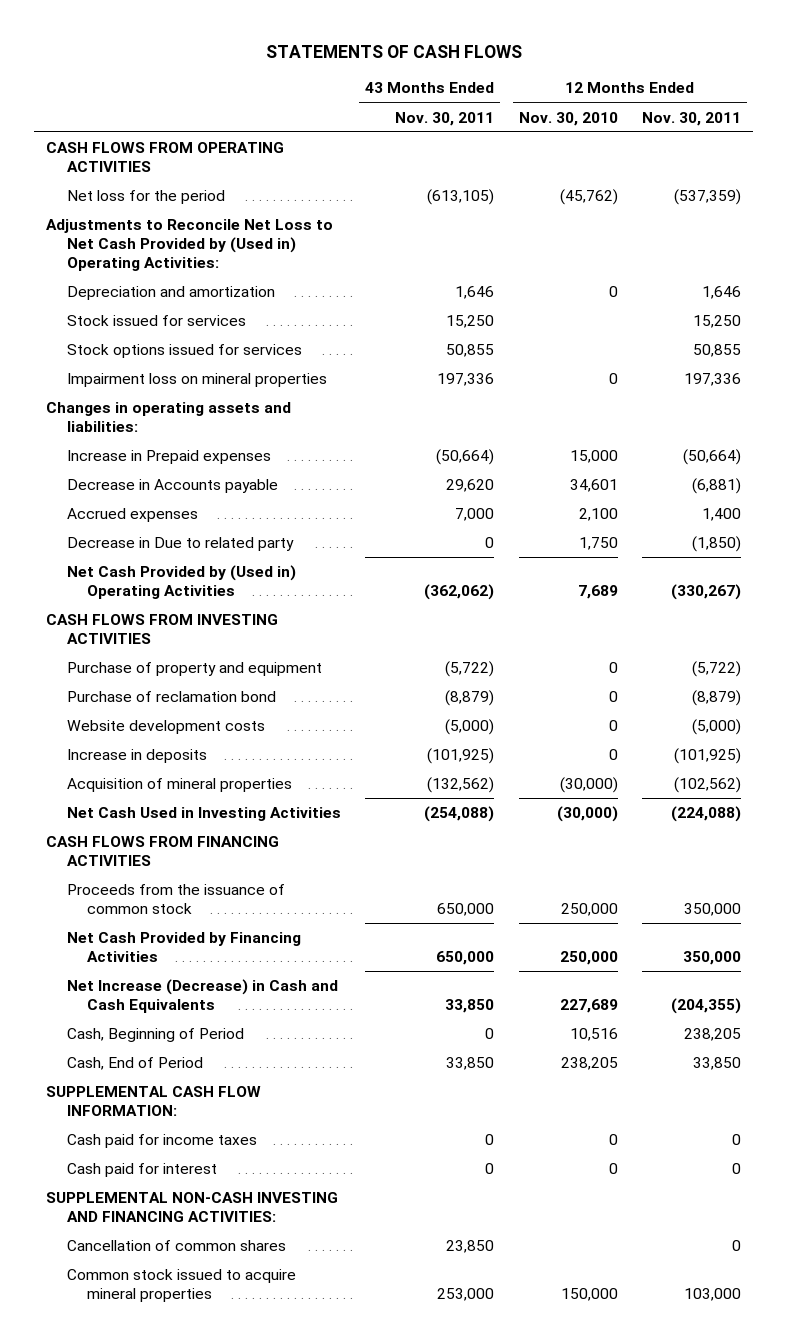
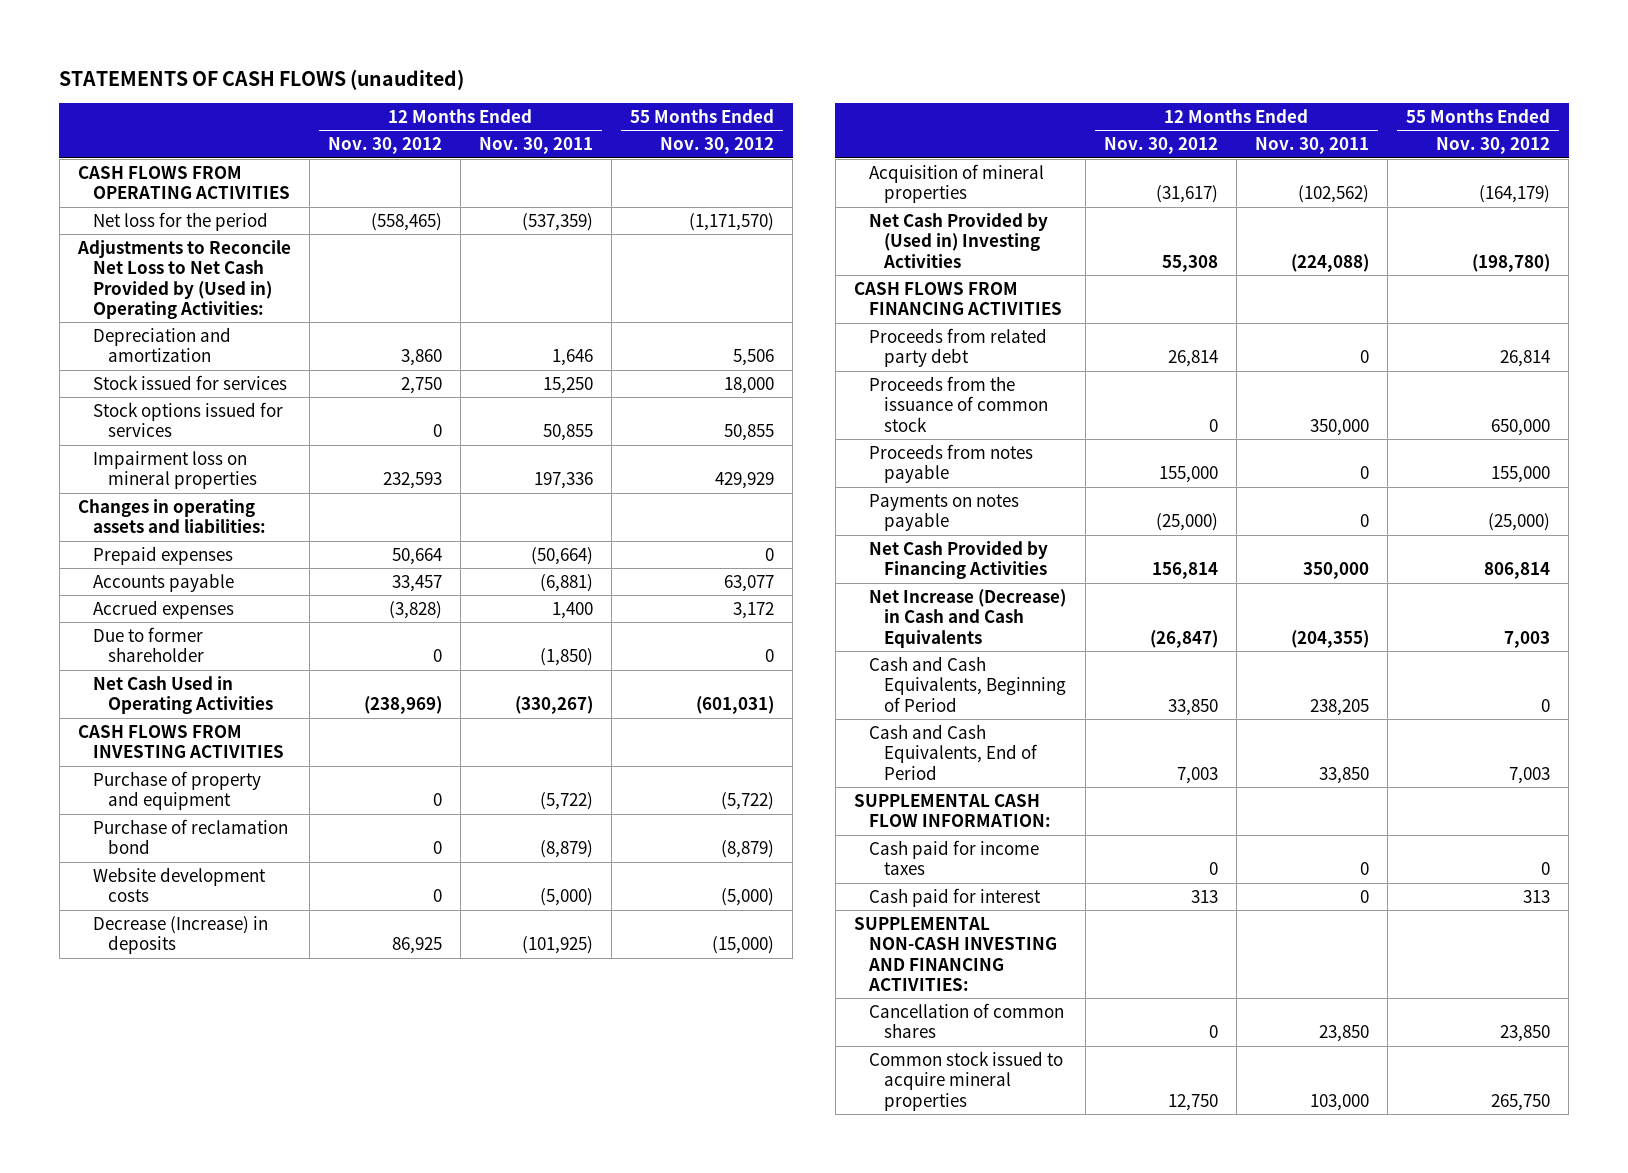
- STATEMENTS OF CASH FLOWS
+ STATEMENTS OF CASH FLOWS (unaudited)
- | 43 Months Ended Nov. 30, 2011 | 12 Months Ended Nov. 30, 2010 | 12 Months Ended Nov. 30, 2011
+ | 12 Months Ended Nov. 30, 2012 | 12 Months Ended Nov. 30, 2011 | 55 Months Ended Nov. 30, 2012
- Increase in Prepaid expenses | (50,664) | 15,000 | (50,664)
- Decrease in Accounts payable | 29,620 | 34,601 | (6,881)
+ Prepaid expenses | 50,664 | (50,664) | 0
+ Accounts payable | 33,457 | (6,881) | 63,077
- Decrease in Due to related party | 0 | 1,750 | (1,850)
- Net Cash Provided by (Used in) Operating Activities | (362,062) | 7,689 | (330,267)
+ Due to former shareholder | 0 | (1,850) | 0
+ Net Cash Used in Operating Activities | (238,969) | (330,267) | (601,031)
- Increase in deposits | (101,925) | 0 | (101,925)
+ Decrease (Increase) in deposits | 86,925 | (101,925) | (15,000)
- Net Cash Used in Investing Activities | (254,088) | (30,000) | (224,088)
+ Net Cash Provided by (Used in) Investing Activities | 55,308 | (224,088) | (198,780)
+ Proceeds from related party debt | 26,814 | 0 | 26,814
+ Proceeds from notes payable | 155,000 | 0 | 155,000
+ Payments on notes payable | (25,000) | 0 | (25,000)
- Cash, Beginning of Period | 0 | 10,516 | 238,205
- Cash, End of Period | 33,850 | 238,205 | 33,850
+ Cash and Cash Equivalents, Beginning of Period | 33,850 | 238,205 | 0
+ Cash and Cash Equivalents, End of Period | 7,003 | 33,850 | 7,003
- Cancellation of common shares | 23,850 | | 0
+ Cancellation of common shares | 0 | 23,850 | 23,850

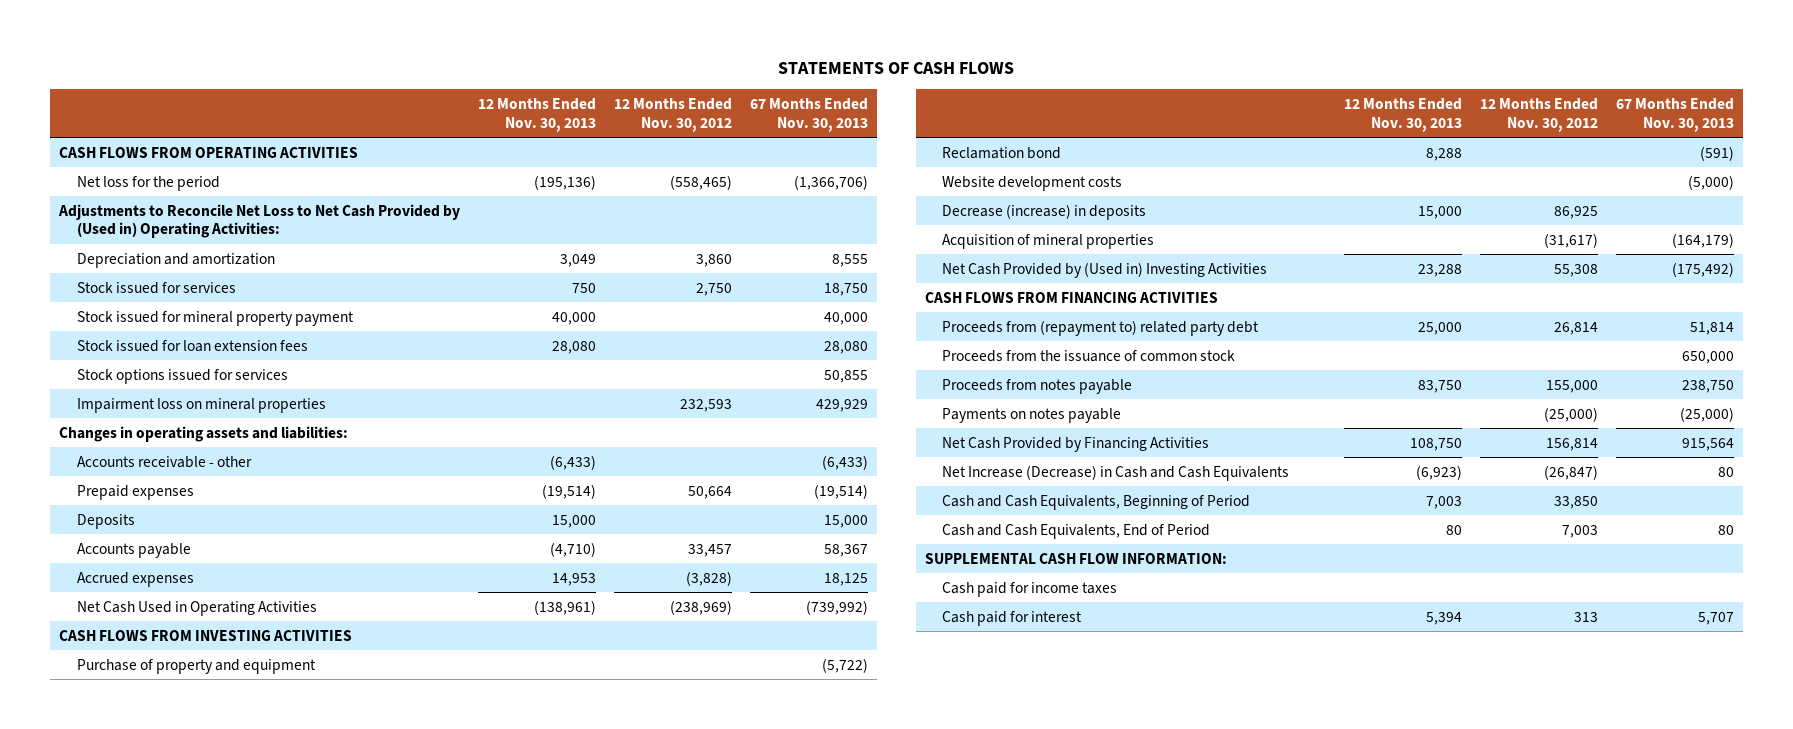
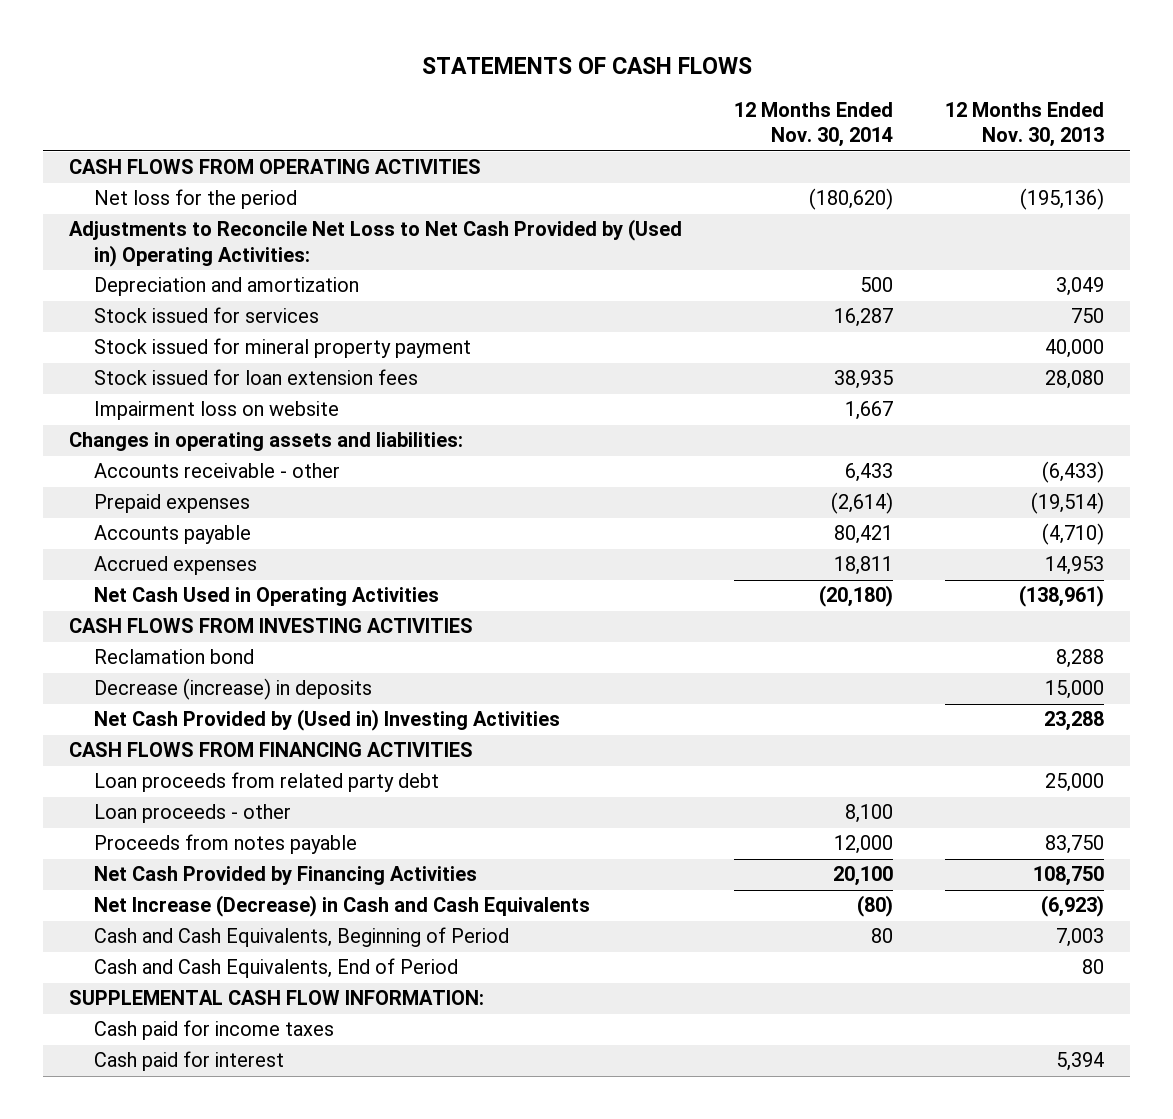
- | 12 Months Ended Nov. 30, 2013 | 12 Months Ended Nov. 30, 2012 | 67 Months Ended Nov. 30, 2013
+ | 12 Months Ended Nov. 30, 2014 | 12 Months Ended Nov. 30, 2013
- Stock options issued for services | | | 50,855
- Impairment loss on mineral properties | | 232,593 | 429,929
+ Impairment loss on website | 1,667 |
- Deposits | 15,000 | | 15,000
- Purchase of property and equipment | | | (5,722)
- Website development costs | | | (5,000)
- Acquisition of mineral properties | | (31,617) | (164,179)
- Proceeds from (repayment to) related party debt | 25,000 | 26,814 | 51,814
- Proceeds from the issuance of common stock | | | 650,000
+ Loan proceeds from related party debt | | 25,000
+ Loan proceeds - other | 8,100 |
- Payments on notes payable | | (25,000) | (25,000)

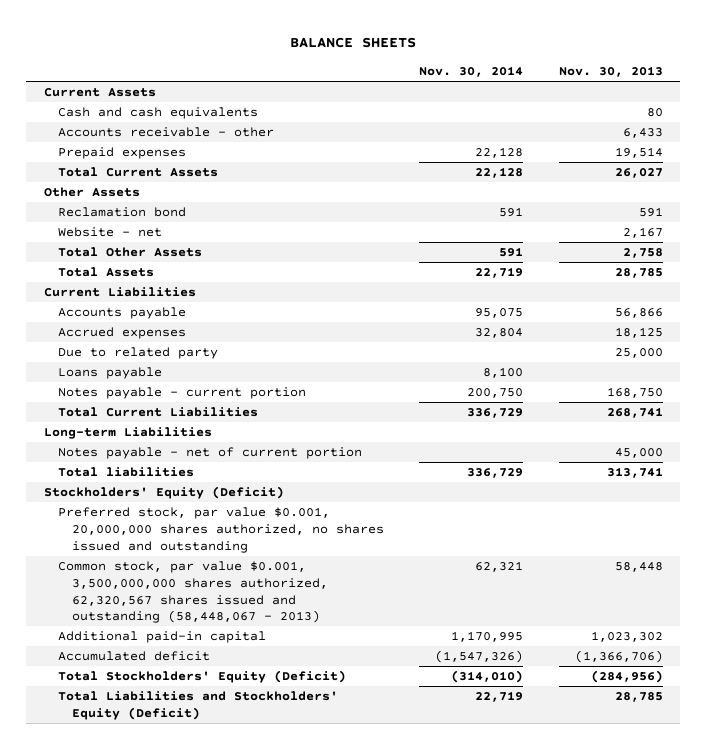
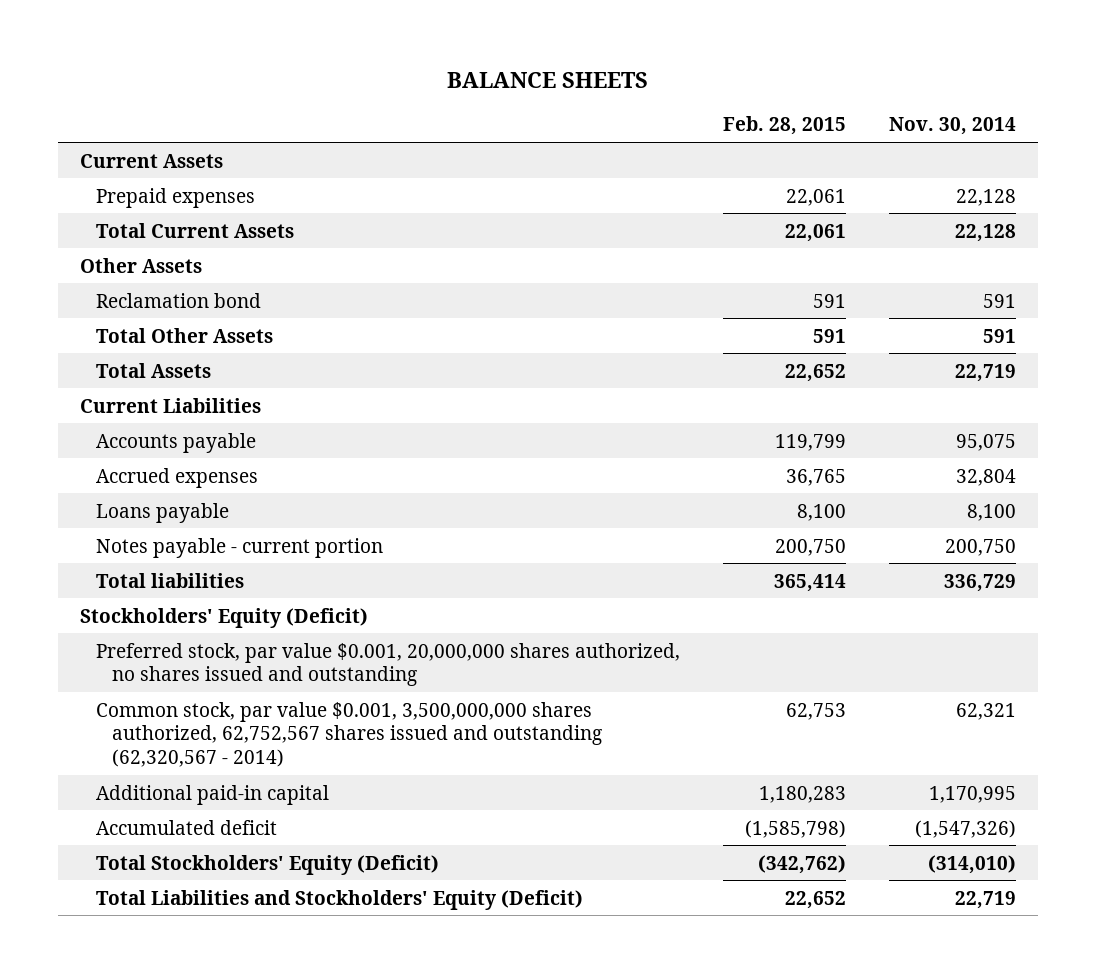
- | Nov. 30, 2014 | Nov. 30, 2013
+ | Feb. 28, 2015 | Nov. 30, 2014
- Cash and cash equivalents | | 80
- Accounts receivable - other | | 6,433
- Website - net | | 2,167
- Due to related party | | 25,000
- Total Current Liabilities | 336,729 | 268,741
- Long-term Liabilities
- Notes payable - net of current portion | | 45,000
- Common stock, par value $0.001, 3,500,000,000 shares authorized, 62,320,567 shares issued and outstanding (58,448,067 - 2013) | 62,321 | 58,448
+ Common stock, par value $0.001, 3,500,000,000 shares authorized, 62,752,567 shares issued and outstanding (62,320,567 - 2014) | 62,753 | 62,321

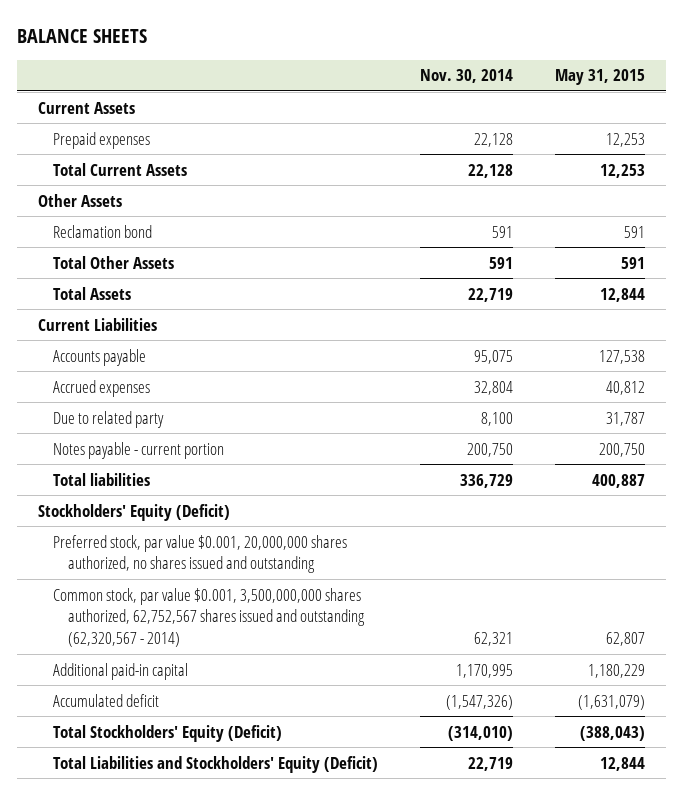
- | Feb. 28, 2015 | Nov. 30, 2014
+ | Nov. 30, 2014 | May 31, 2015
- Loans payable | 8,100 | 8,100
+ Due to related party | 8,100 | 31,787

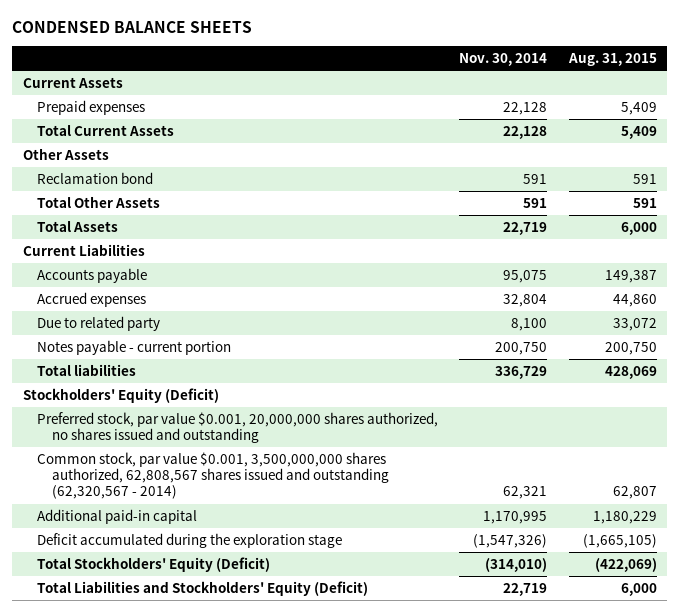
- BALANCE SHEETS
+ CONDENSED BALANCE SHEETS
- | Nov. 30, 2014 | May 31, 2015
+ | Nov. 30, 2014 | Aug. 31, 2015
- Common stock, par value $0.001, 3,500,000,000 shares authorized, 62,752,567 shares issued and outstanding (62,320,567 - 2014) | 62,321 | 62,807
+ Common stock, par value $0.001, 3,500,000,000 shares authorized, 62,808,567 shares issued and outstanding (62,320,567 - 2014) | 62,321 | 62,807
- Accumulated deficit | (1,547,326) | (1,631,079)
+ Deficit accumulated during the exploration stage | (1,547,326) | (1,665,105)

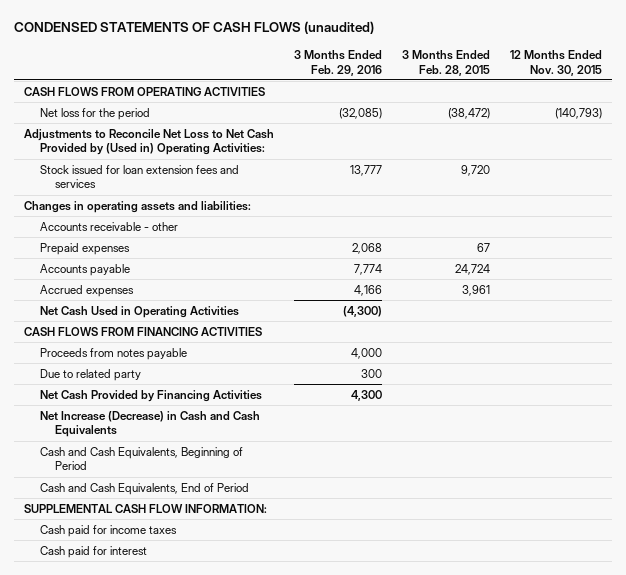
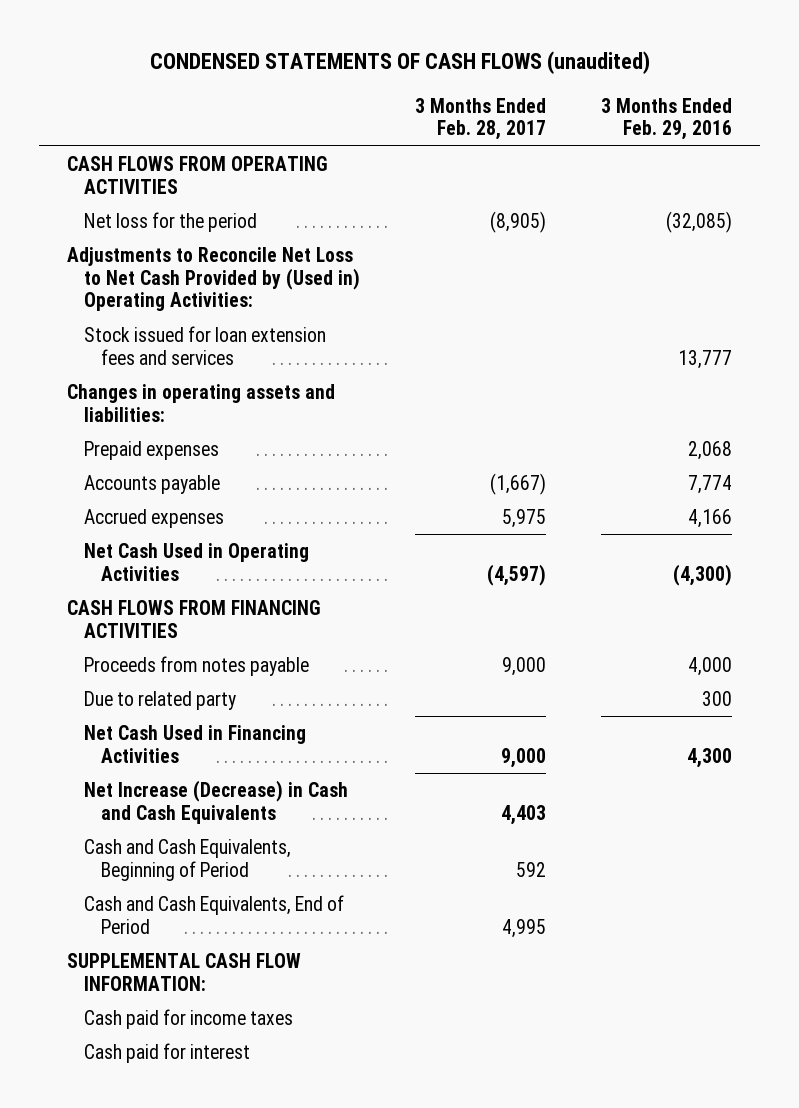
- | 3 Months Ended Feb. 29, 2016 | 3 Months Ended Feb. 28, 2015 | 12 Months Ended Nov. 30, 2015
+ | 3 Months Ended Feb. 28, 2017 | 3 Months Ended Feb. 29, 2016
- Accounts receivable - other
- Net Cash Provided by Financing Activities | 4,300 | |
+ Net Cash Used in Financing Activities | 9,000 | 4,300

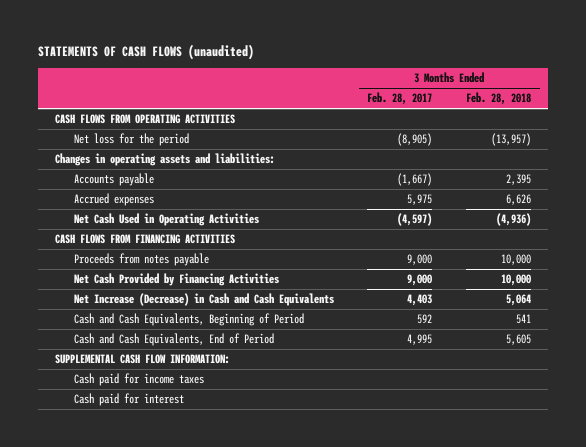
- CONDENSED STATEMENTS OF CASH FLOWS (unaudited)
+ STATEMENTS OF CASH FLOWS (unaudited)
- | 3 Months Ended Feb. 28, 2017 | 3 Months Ended Feb. 29, 2016
+ | 3 Months Ended Feb. 28, 2017 | 3 Months Ended Feb. 28, 2018
- Adjustments to Reconcile Net Loss to Net Cash Provided by (Used in) Operating Activities:
- Stock issued for loan extension fees and services | | 13,777
- Prepaid expenses | | 2,068
- Due to related party | | 300
- Net Cash Used in Financing Activities | 9,000 | 4,300
+ Net Cash Provided by Financing Activities | 9,000 | 10,000

